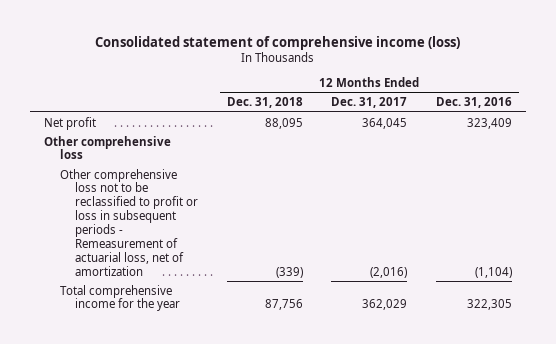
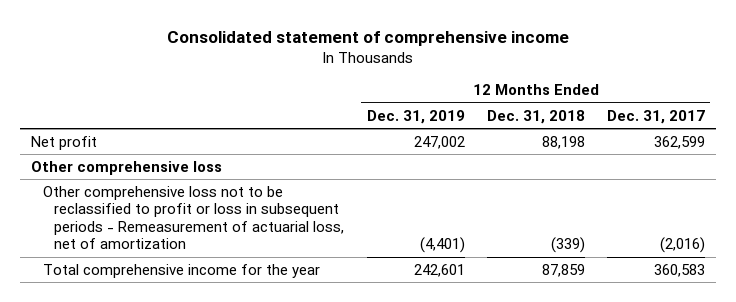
- Consolidated statement of comprehensive income (loss)
+ Consolidated statement of comprehensive income
- | 12 Months Ended Dec. 31, 2018 | 12 Months Ended Dec. 31, 2017 | 12 Months Ended Dec. 31, 2016
+ | 12 Months Ended Dec. 31, 2019 | 12 Months Ended Dec. 31, 2018 | 12 Months Ended Dec. 31, 2017
- Net profit | 88,095 | 364,045 | 323,409
+ Net profit | 247,002 | 88,198 | 362,599
- Total comprehensive income for the year | 87,756 | 362,029 | 322,305
+ Total comprehensive income for the year | 242,601 | 87,859 | 360,583

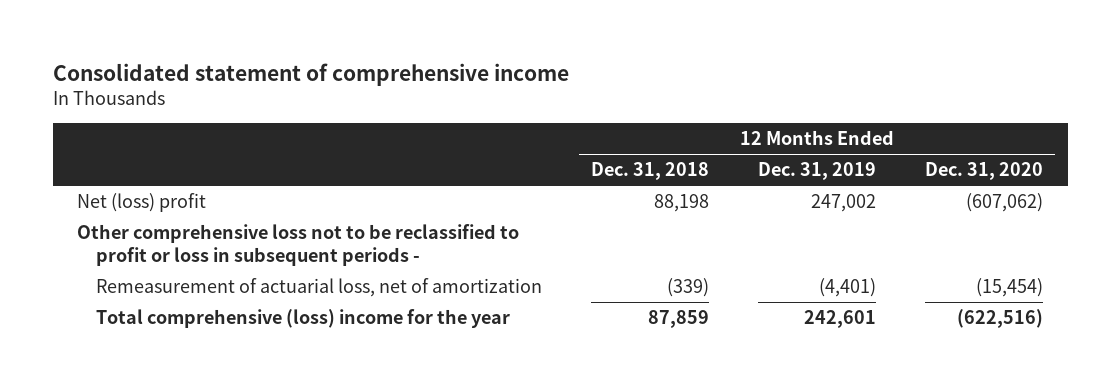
- | 12 Months Ended Dec. 31, 2019 | 12 Months Ended Dec. 31, 2018 | 12 Months Ended Dec. 31, 2017
+ | 12 Months Ended Dec. 31, 2018 | 12 Months Ended Dec. 31, 2019 | 12 Months Ended Dec. 31, 2020
- Net profit | 247,002 | 88,198 | 362,599
- Other comprehensive loss
- Other comprehensive loss not to be reclassified to profit or loss in subsequent periods - Remeasurement of actuarial loss, net of amortization | (4,401) | (339) | (2,016)
- Total comprehensive income for the year | 242,601 | 87,859 | 360,583
+ Net (loss) profit | 88,198 | 247,002 | (607,062)
+ Other comprehensive loss not to be reclassified to profit or loss in subsequent periods -
+ Remeasurement of actuarial loss, net of amortization | (339) | (4,401) | (15,454)
+ Total comprehensive (loss) income for the year | 87,859 | 242,601 | (622,516)

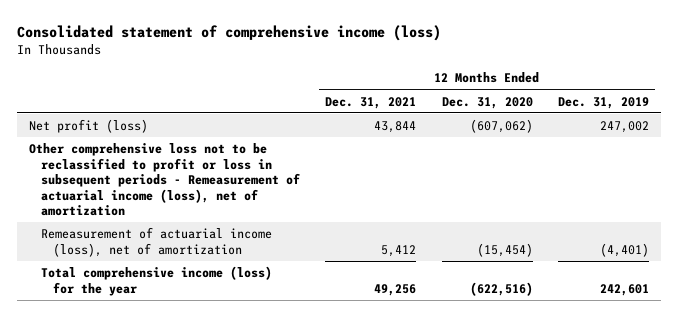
- Consolidated statement of comprehensive income
+ Consolidated statement of comprehensive income (loss)
- | 12 Months Ended Dec. 31, 2018 | 12 Months Ended Dec. 31, 2019 | 12 Months Ended Dec. 31, 2020
+ | 12 Months Ended Dec. 31, 2021 | 12 Months Ended Dec. 31, 2020 | 12 Months Ended Dec. 31, 2019
- Net (loss) profit | 88,198 | 247,002 | (607,062)
- Other comprehensive loss not to be reclassified to profit or loss in subsequent periods -
- Remeasurement of actuarial loss, net of amortization | (339) | (4,401) | (15,454)
- Total comprehensive (loss) income for the year | 87,859 | 242,601 | (622,516)
+ Net profit (loss) | 43,844 | (607,062) | 247,002
+ Other comprehensive loss not to be reclassified to profit or loss in subsequent periods - Remeasurement of actuarial income (loss), net of amortization
+ Remeasurement of actuarial income (loss), net of amortization | 5,412 | (15,454) | (4,401)
+ Total comprehensive income (loss) for the year | 49,256 | (622,516) | 242,601

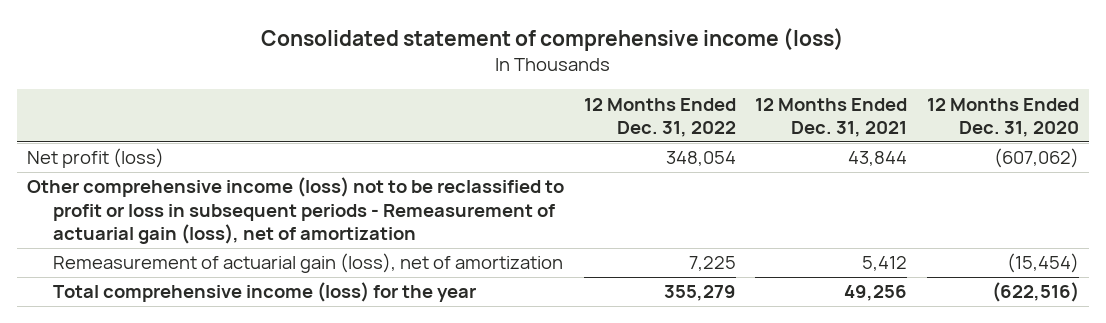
- | 12 Months Ended Dec. 31, 2021 | 12 Months Ended Dec. 31, 2020 | 12 Months Ended Dec. 31, 2019
+ | 12 Months Ended Dec. 31, 2022 | 12 Months Ended Dec. 31, 2021 | 12 Months Ended Dec. 31, 2020
- Other comprehensive loss not to be reclassified to profit or loss in subsequent periods - Remeasurement of actuarial income (loss), net of amortization
- Remeasurement of actuarial income (loss), net of amortization | 5,412 | (15,454) | (4,401)
+ Other comprehensive income (loss) not to be reclassified to profit or loss in subsequent periods - Remeasurement of actuarial gain (loss), net of amortization
+ Remeasurement of actuarial gain (loss), net of amortization | 7,225 | 5,412 | (15,454)

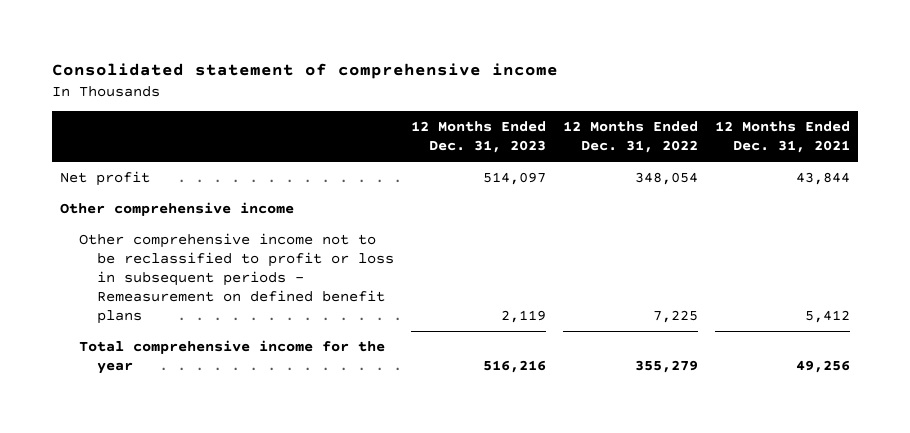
- Consolidated statement of comprehensive income (loss)
+ Consolidated statement of comprehensive income
- | 12 Months Ended Dec. 31, 2022 | 12 Months Ended Dec. 31, 2021 | 12 Months Ended Dec. 31, 2020
+ | 12 Months Ended Dec. 31, 2023 | 12 Months Ended Dec. 31, 2022 | 12 Months Ended Dec. 31, 2021
- Net profit (loss) | 348,054 | 43,844 | (607,062)
- Other comprehensive income (loss) not to be reclassified to profit or loss in subsequent periods - Remeasurement of actuarial gain (loss), net of amortization
- Remeasurement of actuarial gain (loss), net of amortization | 7,225 | 5,412 | (15,454)
- Total comprehensive income (loss) for the year | 355,279 | 49,256 | (622,516)
+ Net profit | 514,097 | 348,054 | 43,844
+ Other comprehensive income
+ Other comprehensive income not to be reclassified to profit or loss in subsequent periods - Remeasurement on defined benefit plans | 2,119 | 7,225 | 5,412
+ Total comprehensive income for the year | 516,216 | 355,279 | 49,256

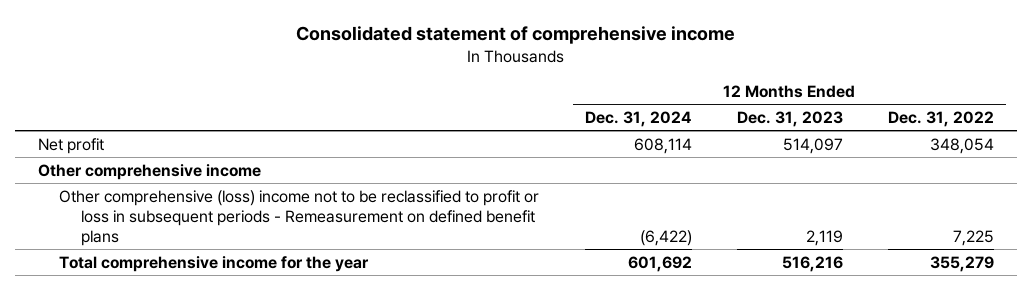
- | 12 Months Ended Dec. 31, 2023 | 12 Months Ended Dec. 31, 2022 | 12 Months Ended Dec. 31, 2021
+ | 12 Months Ended Dec. 31, 2024 | 12 Months Ended Dec. 31, 2023 | 12 Months Ended Dec. 31, 2022
- Other comprehensive income not to be reclassified to profit or loss in subsequent periods - Remeasurement on defined benefit plans | 2,119 | 7,225 | 5,412
+ Other comprehensive (loss) income not to be reclassified to profit or loss in subsequent periods - Remeasurement on defined benefit plans | (6,422) | 2,119 | 7,225

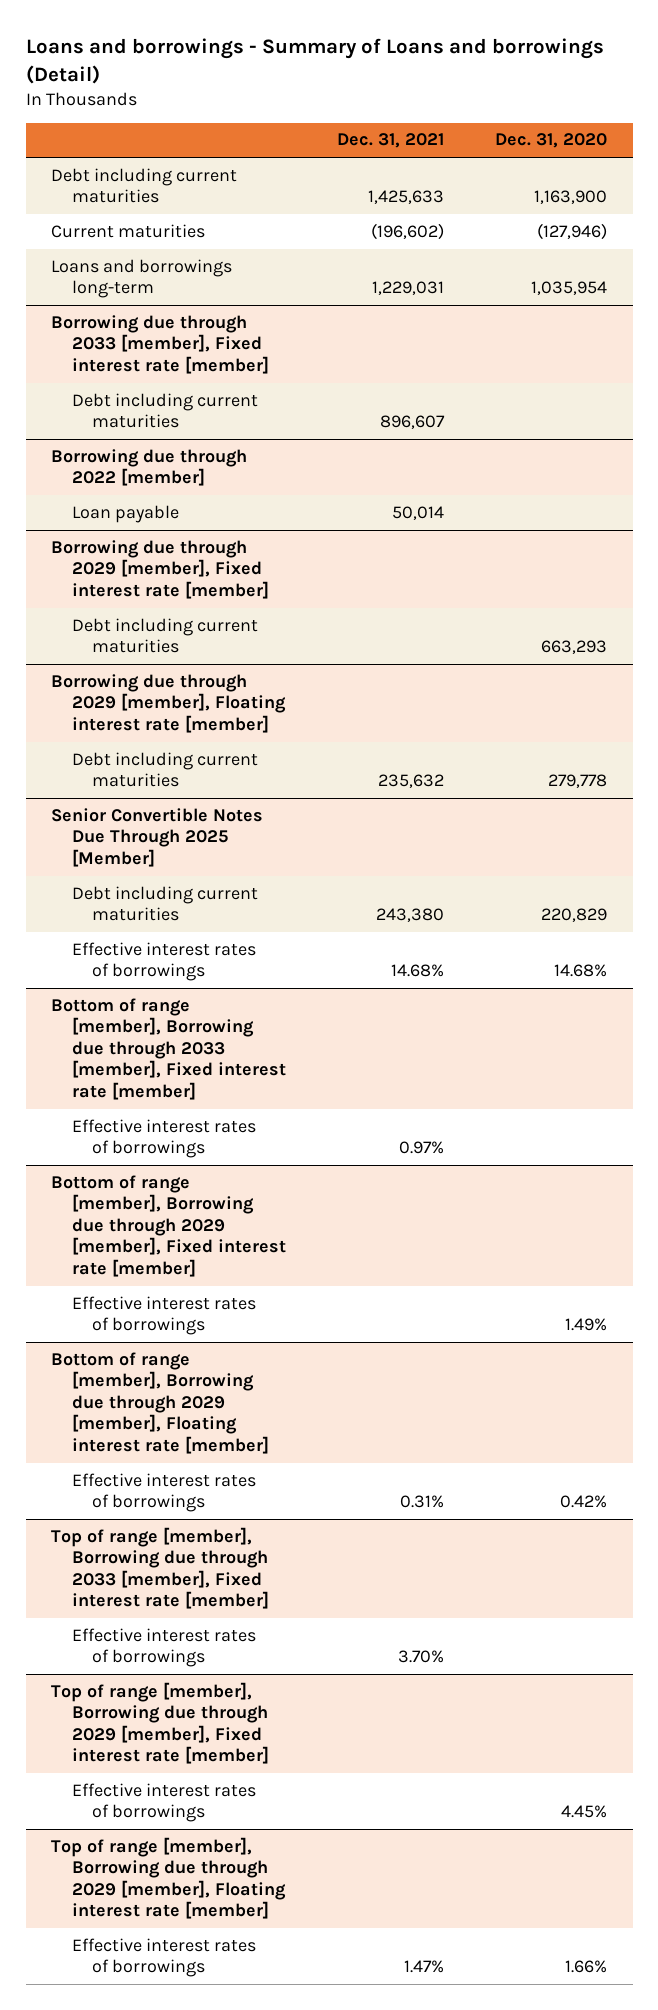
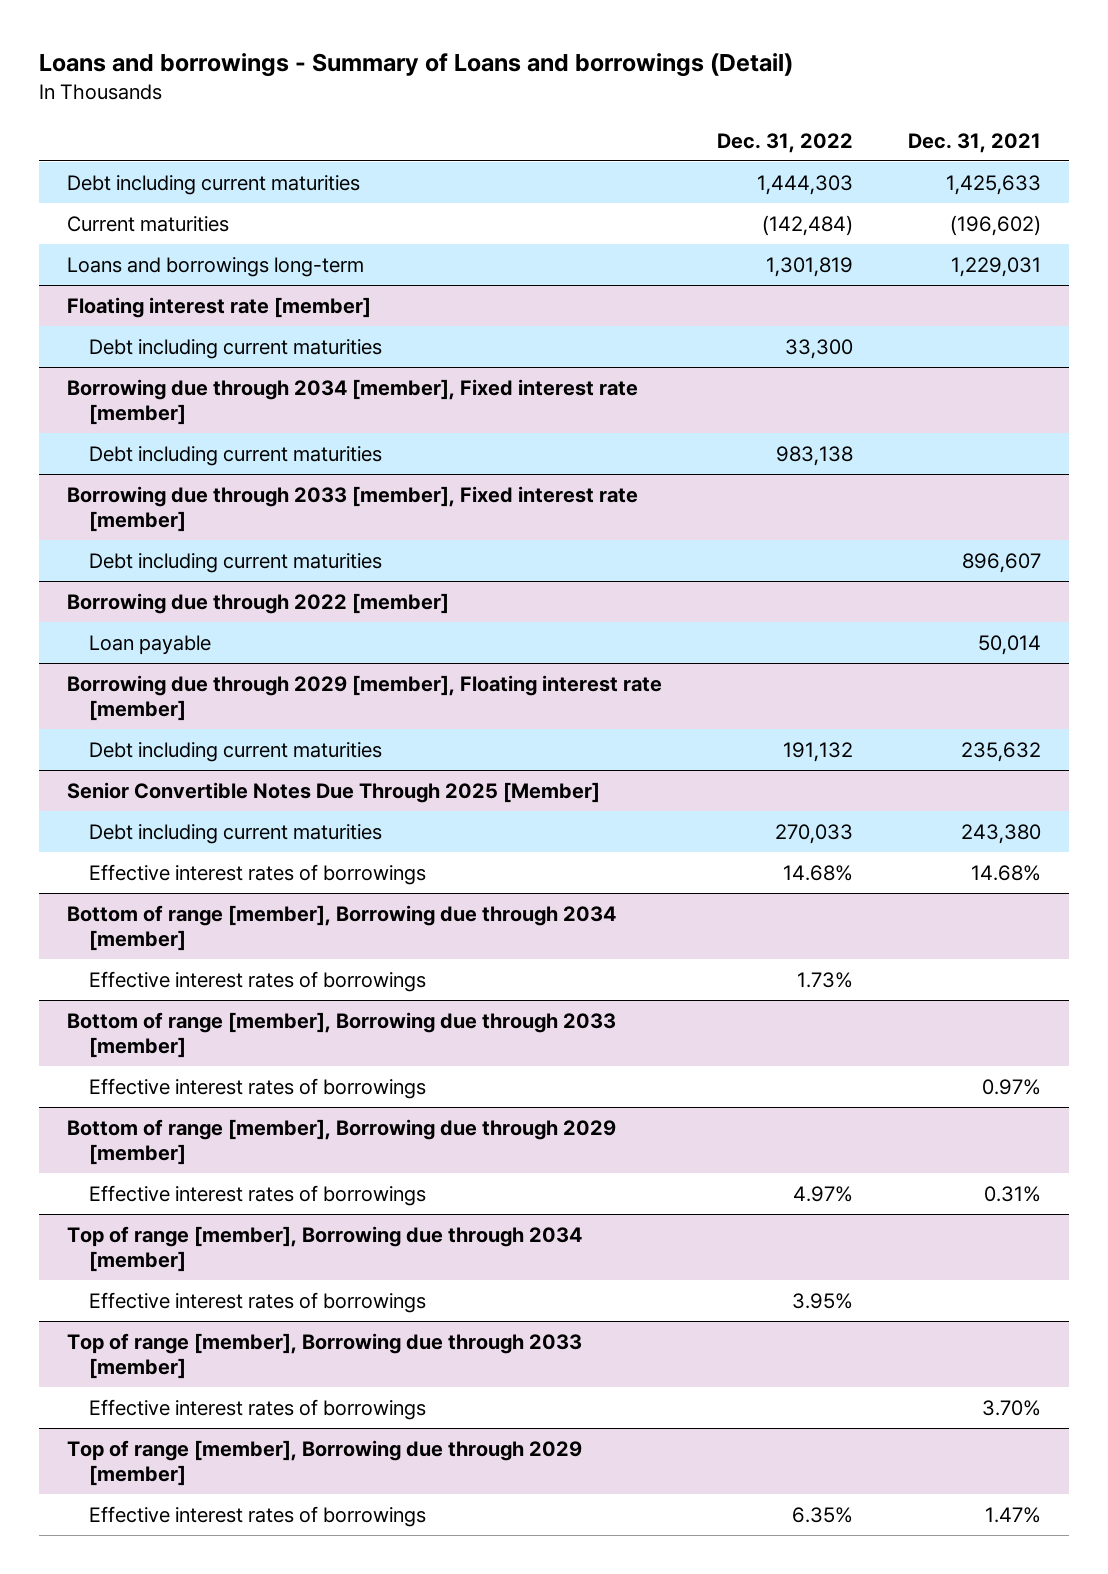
- | Dec. 31, 2021 | Dec. 31, 2020
+ | Dec. 31, 2022 | Dec. 31, 2021
+ Floating interest rate [member]
+ Debt including current maturities | 33,300 |
+ Borrowing due through 2034 [member], Fixed interest rate [member]
+ Debt including current maturities | 983,138 |
- Borrowing due through 2029 [member], Fixed interest rate [member]
- Debt including current maturities | | 663,293
- Bottom of range [member], Borrowing due through 2033 [member], Fixed interest rate [member]
- Effective interest rates of borrowings | 0.97% |
- Bottom of range [member], Borrowing due through 2029 [member], Fixed interest rate [member]
+ Bottom of range [member], Borrowing due through 2034 [member]
- Bottom of range [member], Borrowing due through 2029 [member], Floating interest rate [member]
+ Bottom of range [member], Borrowing due through 2033 [member]
+ Effective interest rates of borrowings | | 0.97%
+ Bottom of range [member], Borrowing due through 2029 [member]
- Top of range [member], Borrowing due through 2033 [member], Fixed interest rate [member]
- Effective interest rates of borrowings | 3.70% |
- Top of range [member], Borrowing due through 2029 [member], Fixed interest rate [member]
+ Top of range [member], Borrowing due through 2034 [member]
- Top of range [member], Borrowing due through 2029 [member], Floating interest rate [member]
+ Top of range [member], Borrowing due through 2033 [member]
+ Effective interest rates of borrowings | | 3.70%
+ Top of range [member], Borrowing due through 2029 [member]

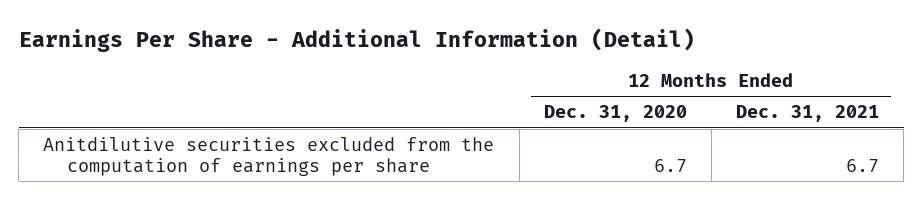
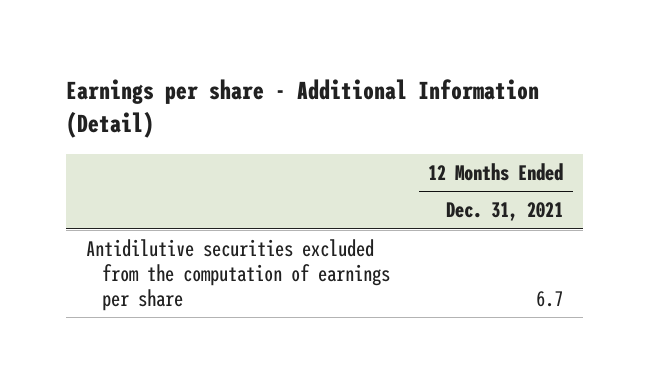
- Earnings Per Share - Additional Information (Detail)
+ Earnings per share - Additional Information (Detail)
- | 12 Months Ended Dec. 31, 2020 | 12 Months Ended Dec. 31, 2021
+ | 12 Months Ended Dec. 31, 2021
- Anitdilutive securities excluded from the computation of earnings per share | 6.7 | 6.7
+ Antidilutive securities excluded from the computation of earnings per share | 6.7

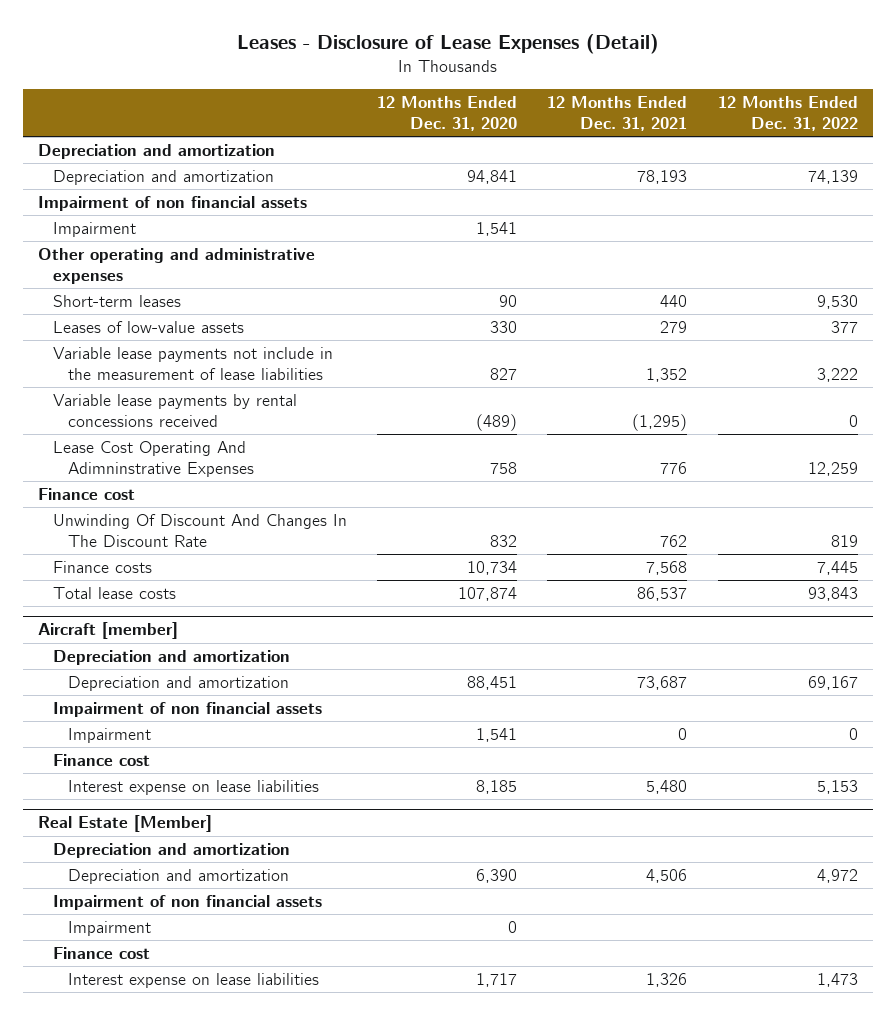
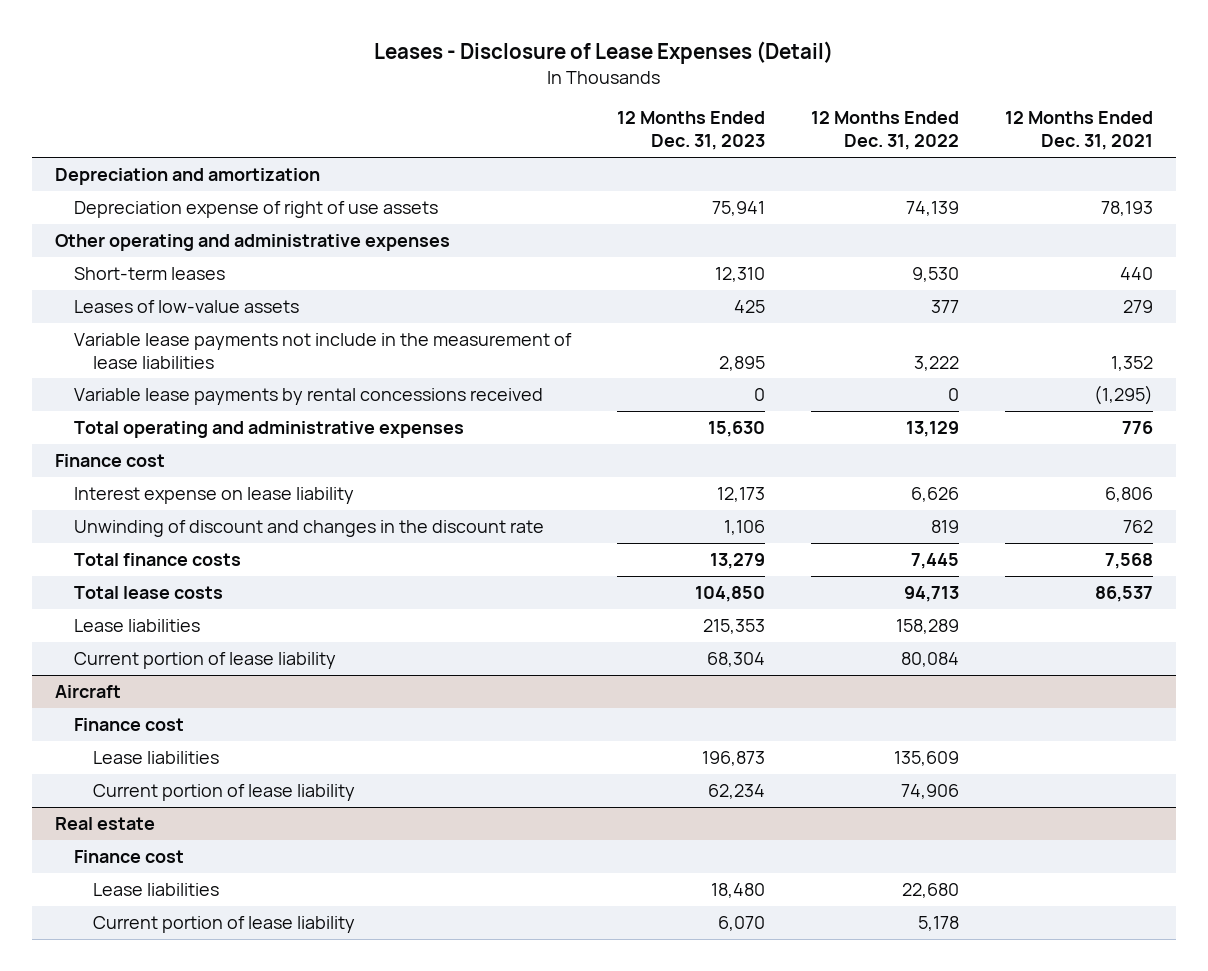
- | 12 Months Ended Dec. 31, 2020 | 12 Months Ended Dec. 31, 2021 | 12 Months Ended Dec. 31, 2022
+ | 12 Months Ended Dec. 31, 2023 | 12 Months Ended Dec. 31, 2022 | 12 Months Ended Dec. 31, 2021
- Depreciation and amortization | 94,841 | 78,193 | 74,139
- Impairment of non financial assets
- Impairment | 1,541 | |
+ Depreciation expense of right of use assets | 75,941 | 74,139 | 78,193
- Lease Cost Operating And Adimninstrative Expenses | 758 | 776 | 12,259
+ Total operating and administrative expenses | 15,630 | 13,129 | 776
- Unwinding Of Discount And Changes In The Discount Rate | 832 | 762 | 819
- Finance costs | 10,734 | 7,568 | 7,445
- Total lease costs | 107,874 | 86,537 | 93,843
- Aircraft [member]
- Depreciation and amortization
- Depreciation and amortization | 88,451 | 73,687 | 69,167
- Impairment of non financial assets
- Impairment | 1,541 | 0 | 0
+ Interest expense on lease liability | 12,173 | 6,626 | 6,806
+ Unwinding of discount and changes in the discount rate | 1,106 | 819 | 762
+ Total finance costs | 13,279 | 7,445 | 7,568
+ Total lease costs | 104,850 | 94,713 | 86,537
+ Lease liabilities | 215,353 | 158,289 |
+ Current portion of lease liability | 68,304 | 80,084 |
+ Aircraft
- Interest expense on lease liabilities | 8,185 | 5,480 | 5,153
- Real Estate [Member]
- Depreciation and amortization
- Depreciation and amortization | 6,390 | 4,506 | 4,972
- Impairment of non financial assets
- Impairment | 0 | |
+ Lease liabilities | 196,873 | 135,609 |
+ Current portion of lease liability | 62,234 | 74,906 |
+ Real estate
- Interest expense on lease liabilities | 1,717 | 1,326 | 1,473
+ Lease liabilities | 18,480 | 22,680 |
+ Current portion of lease liability | 6,070 | 5,178 |

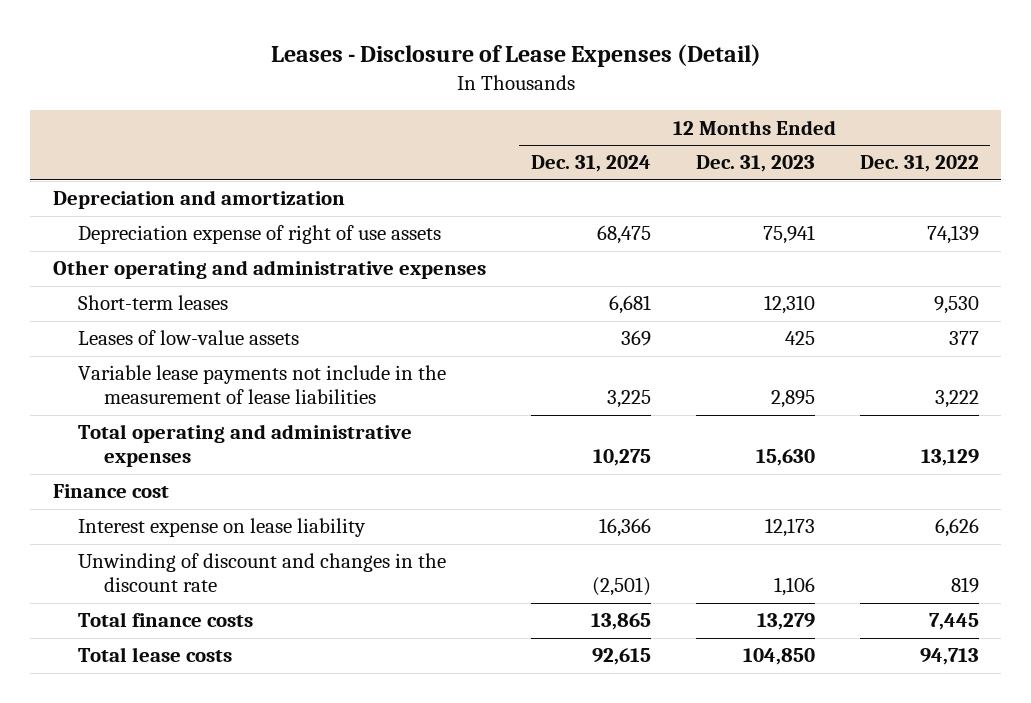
- | 12 Months Ended Dec. 31, 2023 | 12 Months Ended Dec. 31, 2022 | 12 Months Ended Dec. 31, 2021
+ | 12 Months Ended Dec. 31, 2024 | 12 Months Ended Dec. 31, 2023 | 12 Months Ended Dec. 31, 2022
- Variable lease payments by rental concessions received | 0 | 0 | (1,295)
- Lease liabilities | 215,353 | 158,289 |
- Current portion of lease liability | 68,304 | 80,084 |
- Aircraft
- Finance cost
- Lease liabilities | 196,873 | 135,609 |
- Current portion of lease liability | 62,234 | 74,906 |
- Real estate
- Finance cost
- Lease liabilities | 18,480 | 22,680 |
- Current portion of lease liability | 6,070 | 5,178 |

